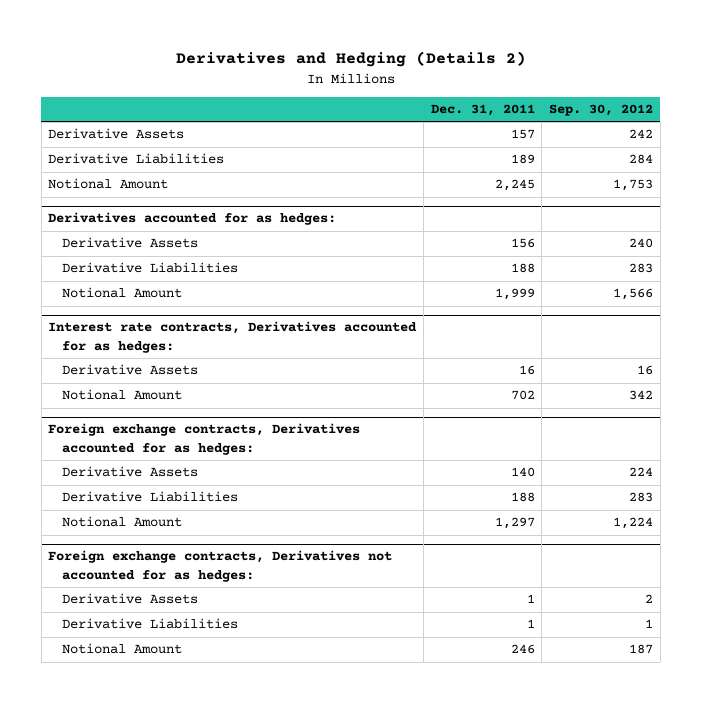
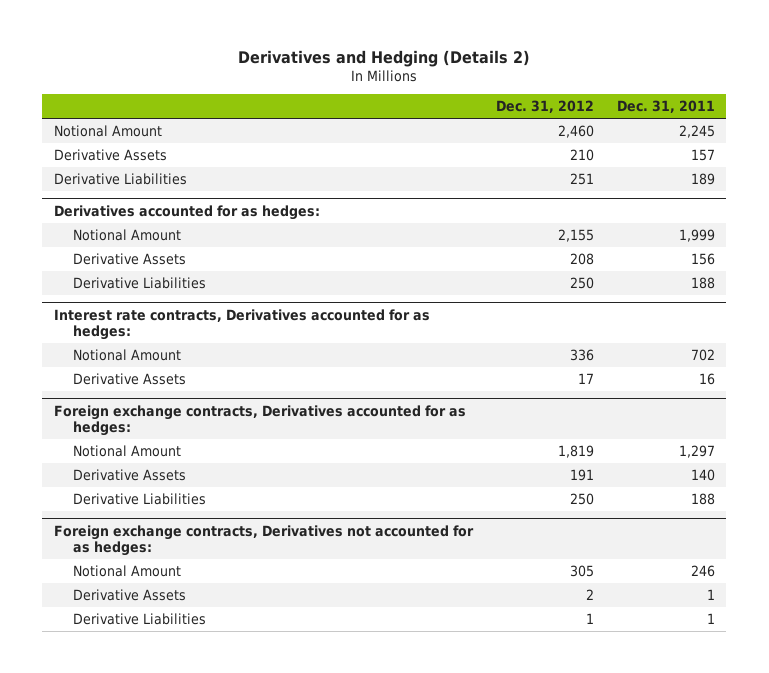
- | Dec. 31, 2011 | Sep. 30, 2012
+ | Dec. 31, 2012 | Dec. 31, 2011
moved up: Notional Amount | 2,460 | 2,245
@ Derivatives accounted for as hedges:
moved up: Notional Amount | 2,155 | 1,999
@ Interest rate contracts, Derivatives accounted for as hedges:
moved down: Derivative Assets | 17 | 16
@ Foreign exchange contracts, Derivatives accounted for as hedges:
moved up: Notional Amount | 1,819 | 1,297
@ Foreign exchange contracts, Derivatives not accounted for as hedges:
moved up: Notional Amount | 305 | 246

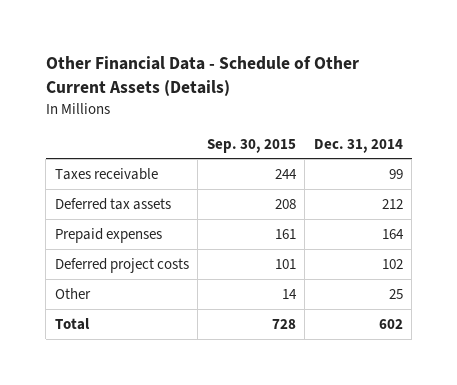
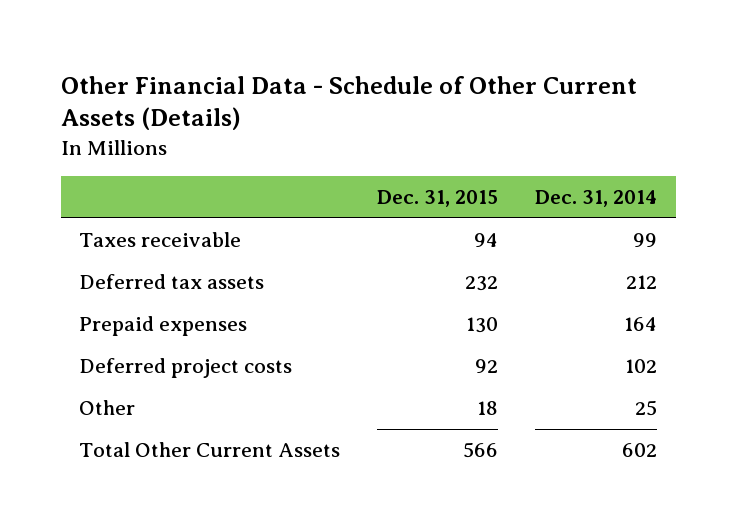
- | Sep. 30, 2015 | Dec. 31, 2014
+ | Dec. 31, 2015 | Dec. 31, 2014
- Total | 728 | 602
+ Total Other Current Assets | 566 | 602

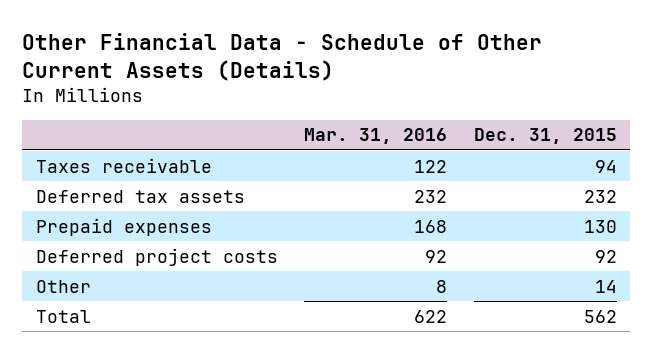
- | Dec. 31, 2015 | Dec. 31, 2014
+ | Mar. 31, 2016 | Dec. 31, 2015
- Other | 18 | 25
- Total Other Current Assets | 566 | 602
+ Other | 8 | 14
+ Total | 622 | 562

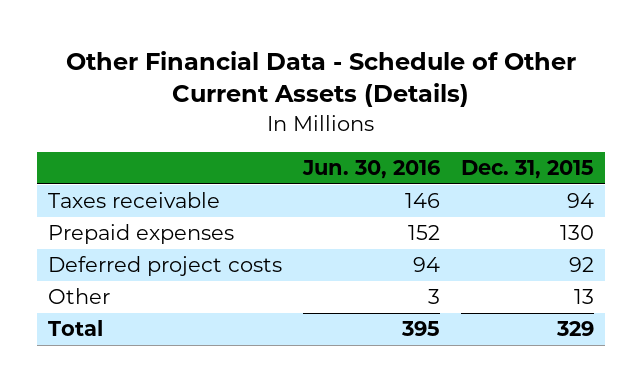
- | Mar. 31, 2016 | Dec. 31, 2015
+ | Jun. 30, 2016 | Dec. 31, 2015
- Deferred tax assets | 232 | 232
- Other | 8 | 14
- Total | 622 | 562
+ Other | 3 | 13
+ Total | 395 | 329

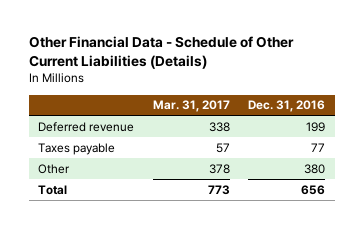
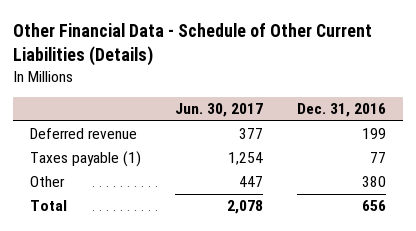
- | Mar. 31, 2017 | Dec. 31, 2016
+ | Jun. 30, 2017 | Dec. 31, 2016
- Taxes payable | 57 | 77
+ Taxes payable (1) | 1,254 | 77

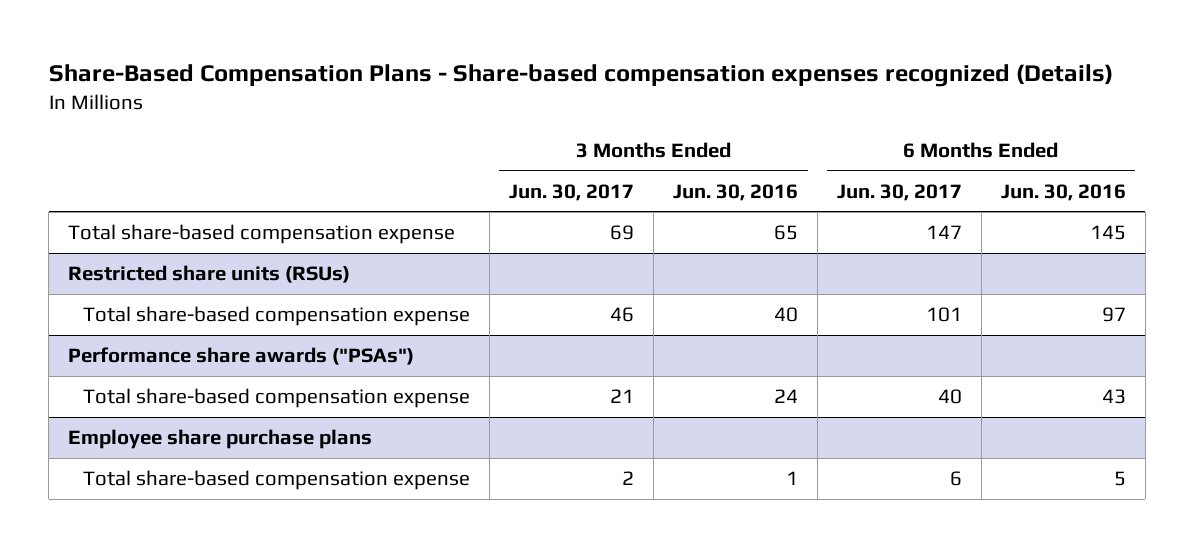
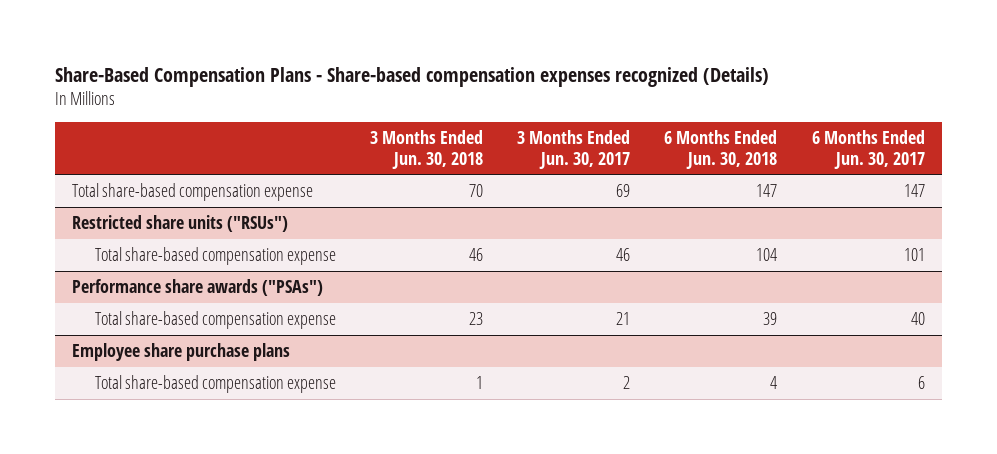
- | 3 Months Ended Jun. 30, 2017 | 3 Months Ended Jun. 30, 2016 | 6 Months Ended Jun. 30, 2017 | 6 Months Ended Jun. 30, 2016
+ | 3 Months Ended Jun. 30, 2018 | 3 Months Ended Jun. 30, 2017 | 6 Months Ended Jun. 30, 2018 | 6 Months Ended Jun. 30, 2017
- Restricted share units (RSUs)
+ Restricted share units ("RSUs")

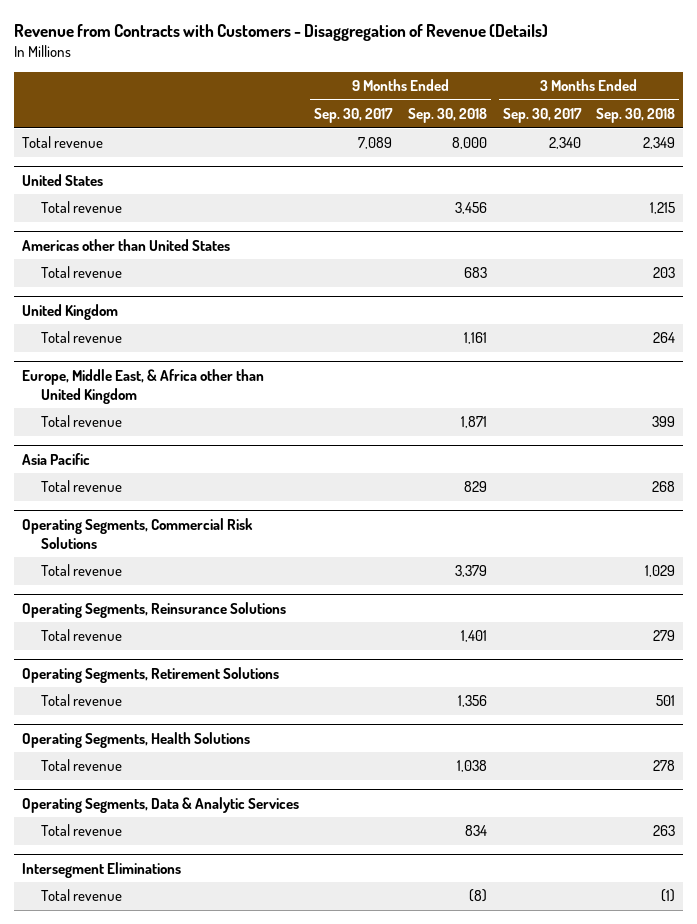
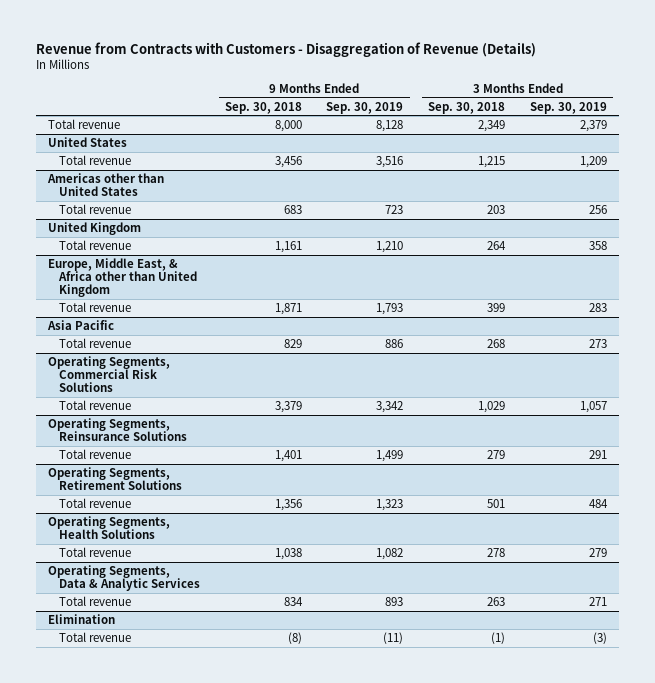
- | 9 Months Ended Sep. 30, 2017 | 9 Months Ended Sep. 30, 2018 | 3 Months Ended Sep. 30, 2017 | 3 Months Ended Sep. 30, 2018
+ | 9 Months Ended Sep. 30, 2018 | 9 Months Ended Sep. 30, 2019 | 3 Months Ended Sep. 30, 2018 | 3 Months Ended Sep. 30, 2019
- Intersegment Eliminations
+ Elimination

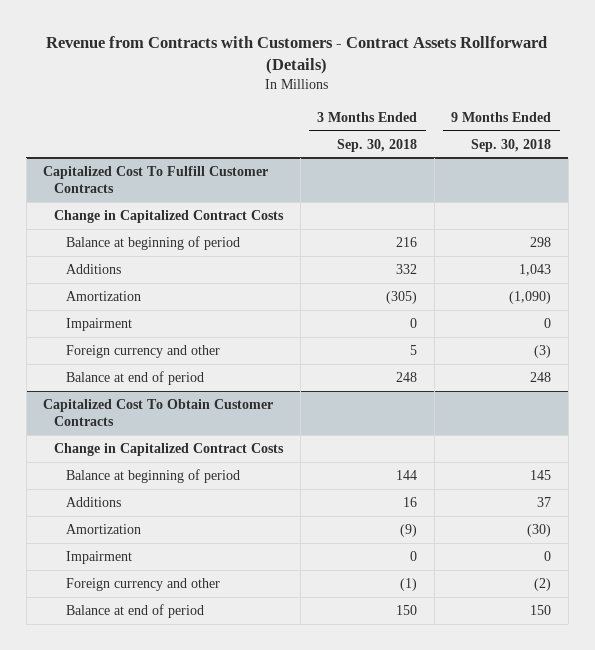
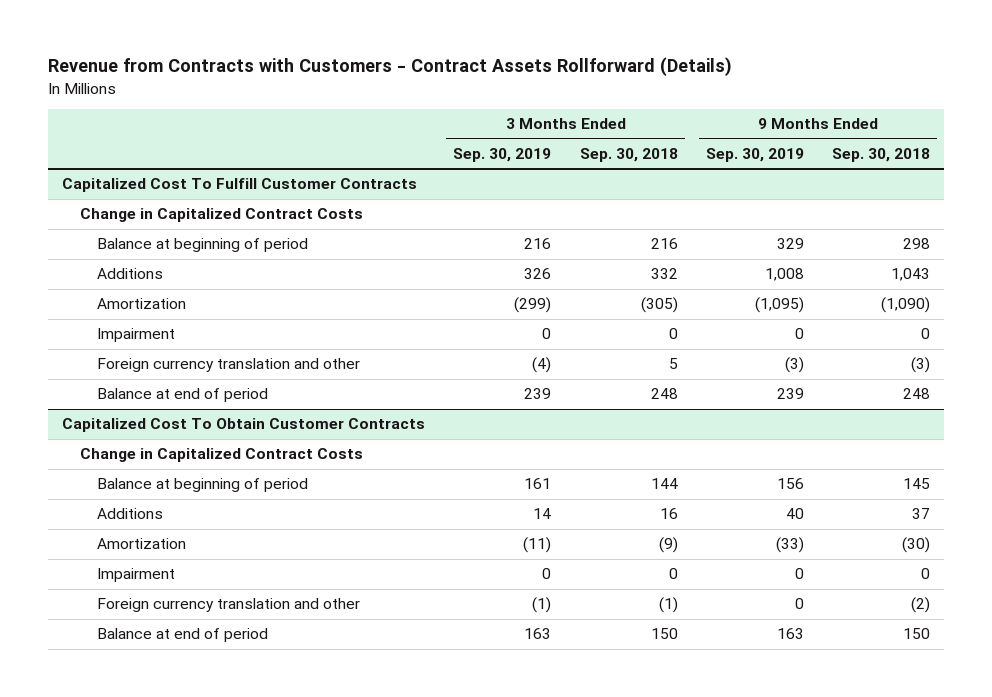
- | 3 Months Ended Sep. 30, 2018 | 9 Months Ended Sep. 30, 2018
+ | 3 Months Ended Sep. 30, 2019 | 3 Months Ended Sep. 30, 2018 | 9 Months Ended Sep. 30, 2019 | 9 Months Ended Sep. 30, 2018
@ Capitalized Cost To Fulfill Customer Contracts
- Foreign currency and other | 5 | (3)
+ Foreign currency translation and other | (4) | 5 | (3) | (3)
@ Capitalized Cost To Obtain Customer Contracts
- Foreign currency and other | (1) | (2)
+ Foreign currency translation and other | (1) | (1) | 0 | (2)

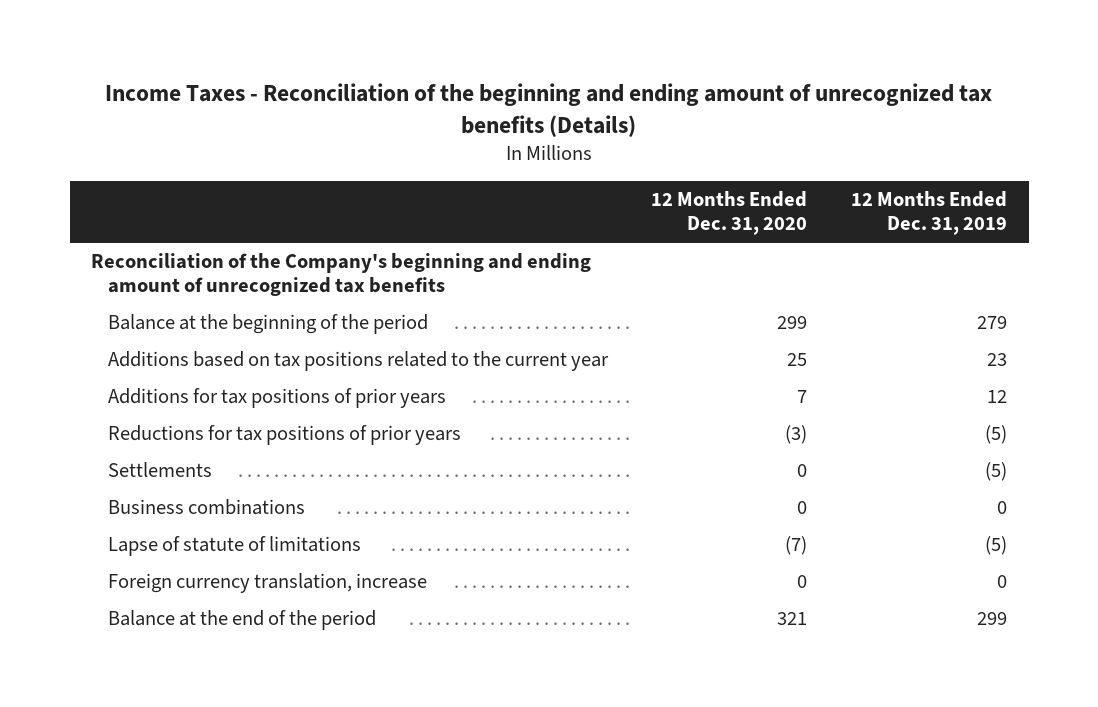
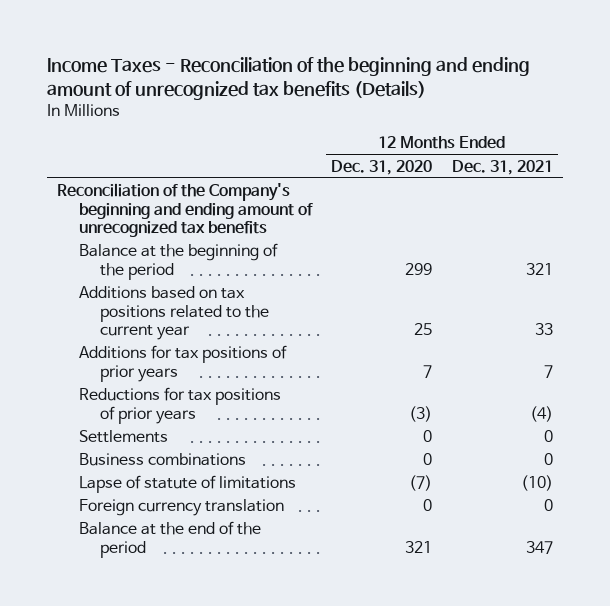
- | 12 Months Ended Dec. 31, 2020 | 12 Months Ended Dec. 31, 2019
+ | 12 Months Ended Dec. 31, 2020 | 12 Months Ended Dec. 31, 2021
- Foreign currency translation, increase | 0 | 0
+ Foreign currency translation | 0 | 0

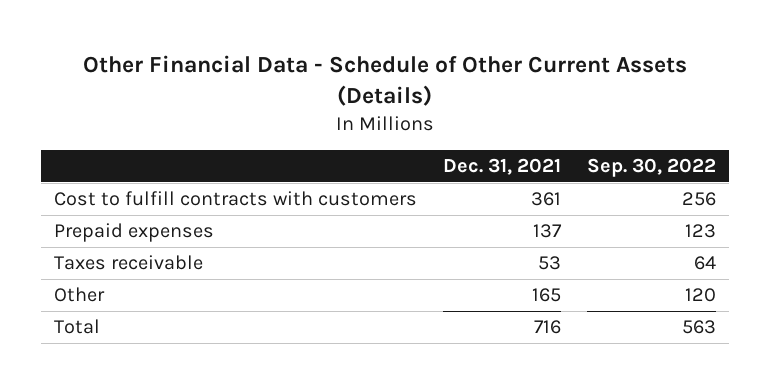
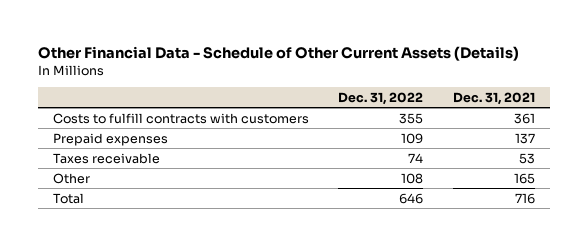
- | Dec. 31, 2021 | Sep. 30, 2022
+ | Dec. 31, 2022 | Dec. 31, 2021
- Cost to fulfill contracts with customers | 361 | 256
+ Costs to fulfill contracts with customers | 355 | 361

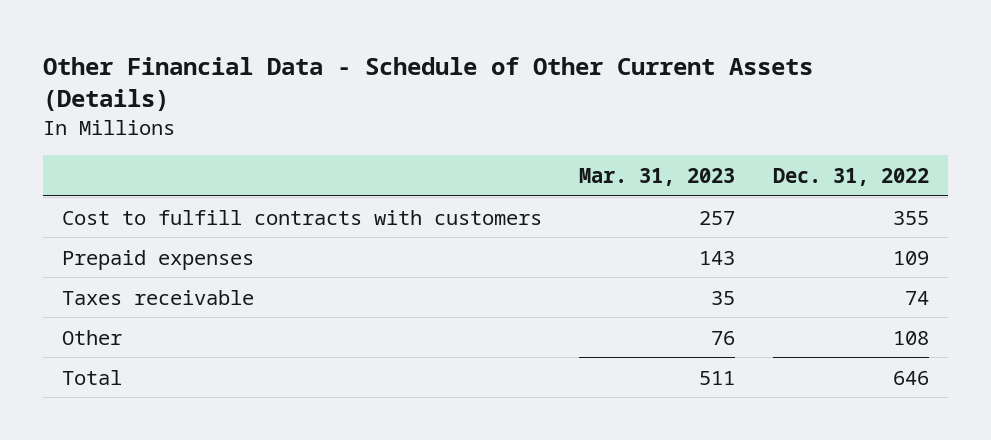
- | Dec. 31, 2022 | Dec. 31, 2021
+ | Mar. 31, 2023 | Dec. 31, 2022
- Costs to fulfill contracts with customers | 355 | 361
+ Cost to fulfill contracts with customers | 257 | 355

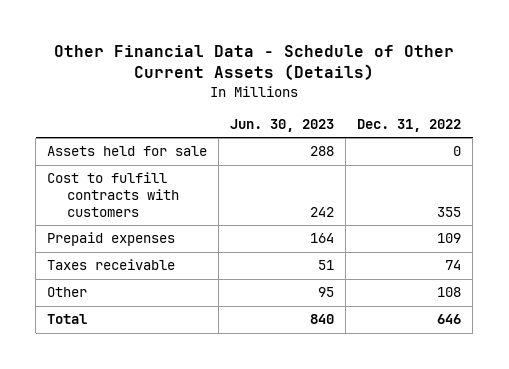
- | Mar. 31, 2023 | Dec. 31, 2022
+ | Jun. 30, 2023 | Dec. 31, 2022
+ Assets held for sale | 288 | 0

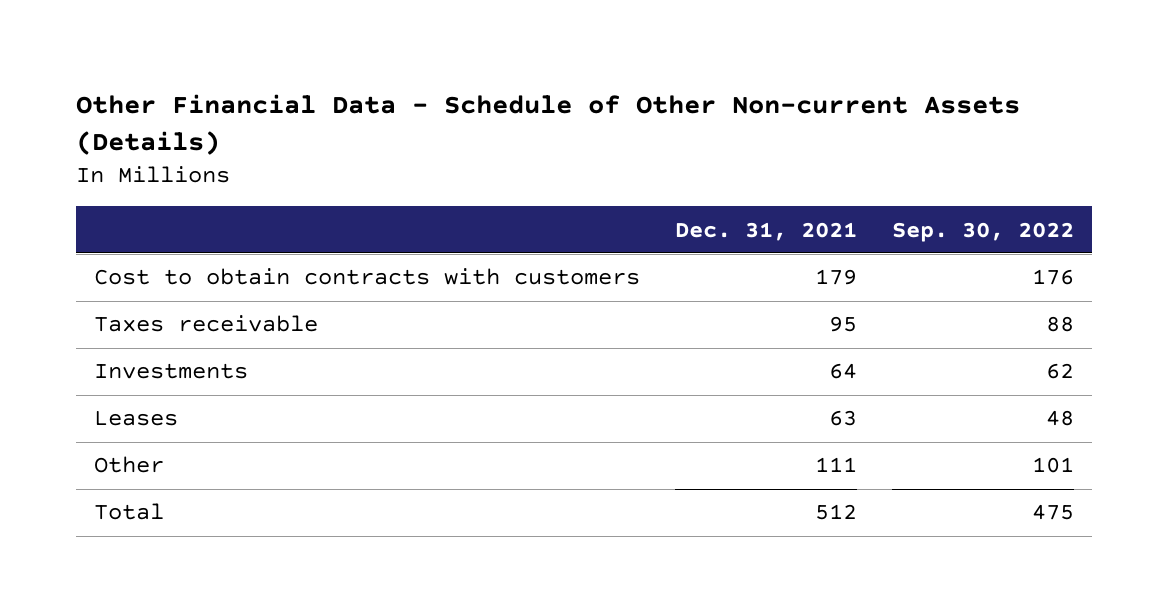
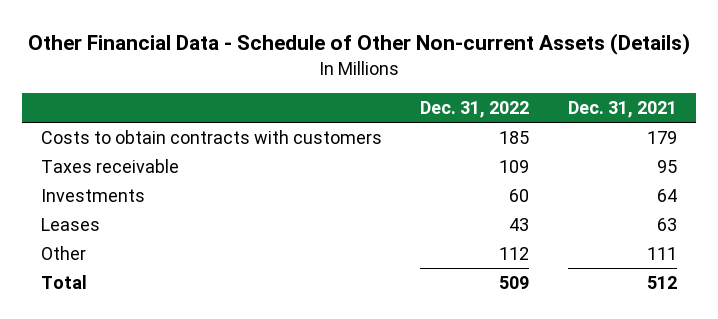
- | Dec. 31, 2021 | Sep. 30, 2022
+ | Dec. 31, 2022 | Dec. 31, 2021
- Cost to obtain contracts with customers | 179 | 176
+ Costs to obtain contracts with customers | 185 | 179

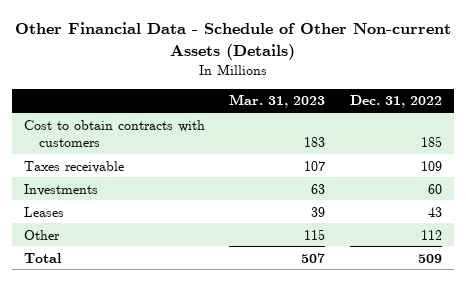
- | Dec. 31, 2022 | Dec. 31, 2021
+ | Mar. 31, 2023 | Dec. 31, 2022
- Costs to obtain contracts with customers | 185 | 179
+ Cost to obtain contracts with customers | 183 | 185

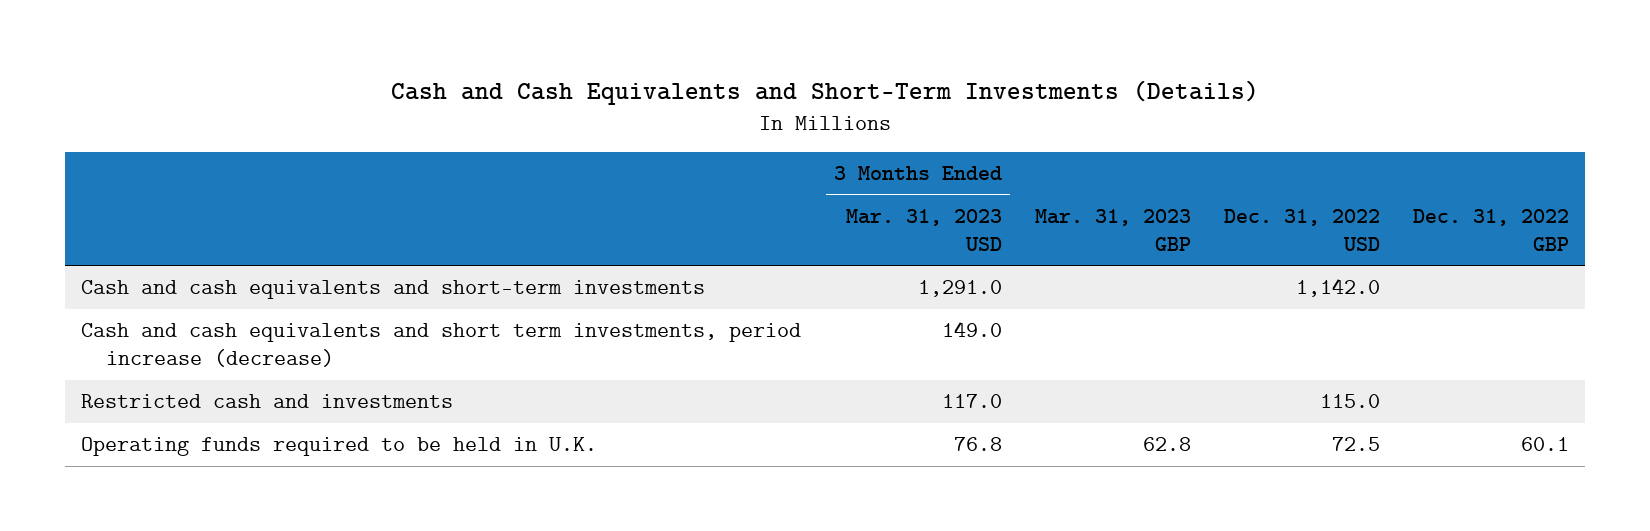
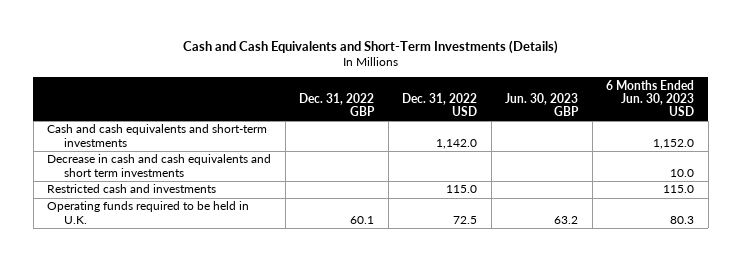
- | 3 Months Ended Mar. 31, 2023 USD | Mar. 31, 2023 GBP | Dec. 31, 2022 USD | Dec. 31, 2022 GBP
+ | Dec. 31, 2022 GBP | Dec. 31, 2022 USD | Jun. 30, 2023 GBP | 6 Months Ended Jun. 30, 2023 USD
- Cash and cash equivalents and short term investments, period increase (decrease) | 149.0 | | |
+ Decrease in cash and cash equivalents and short term investments | | | | 10.0

